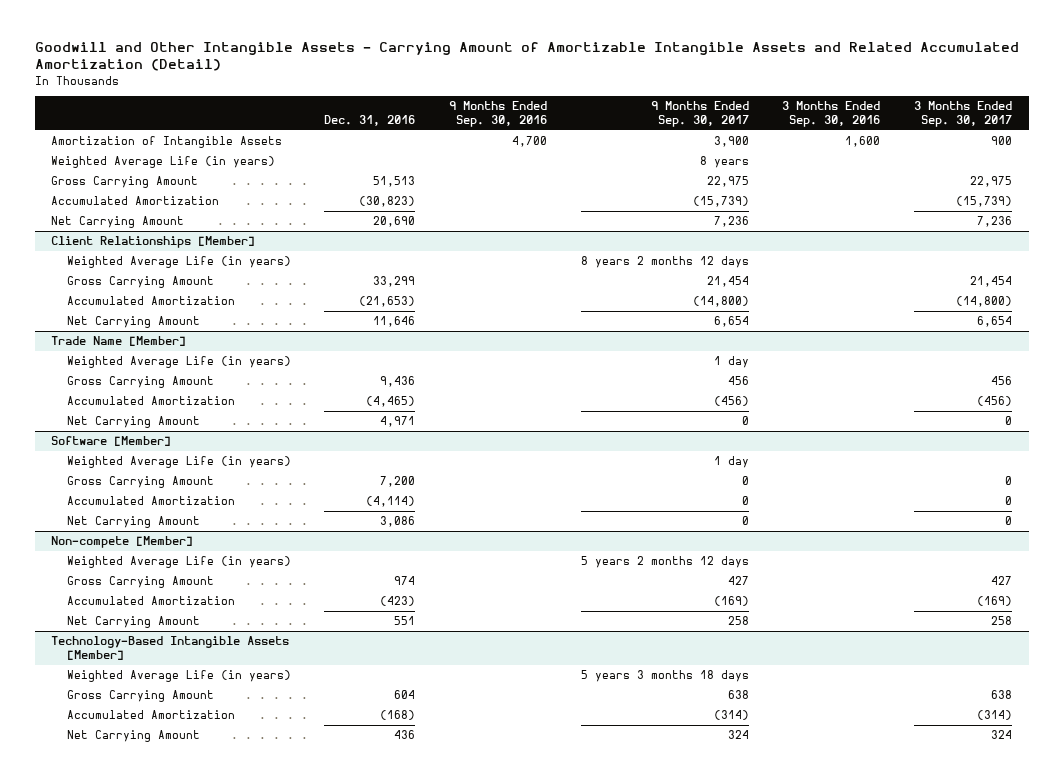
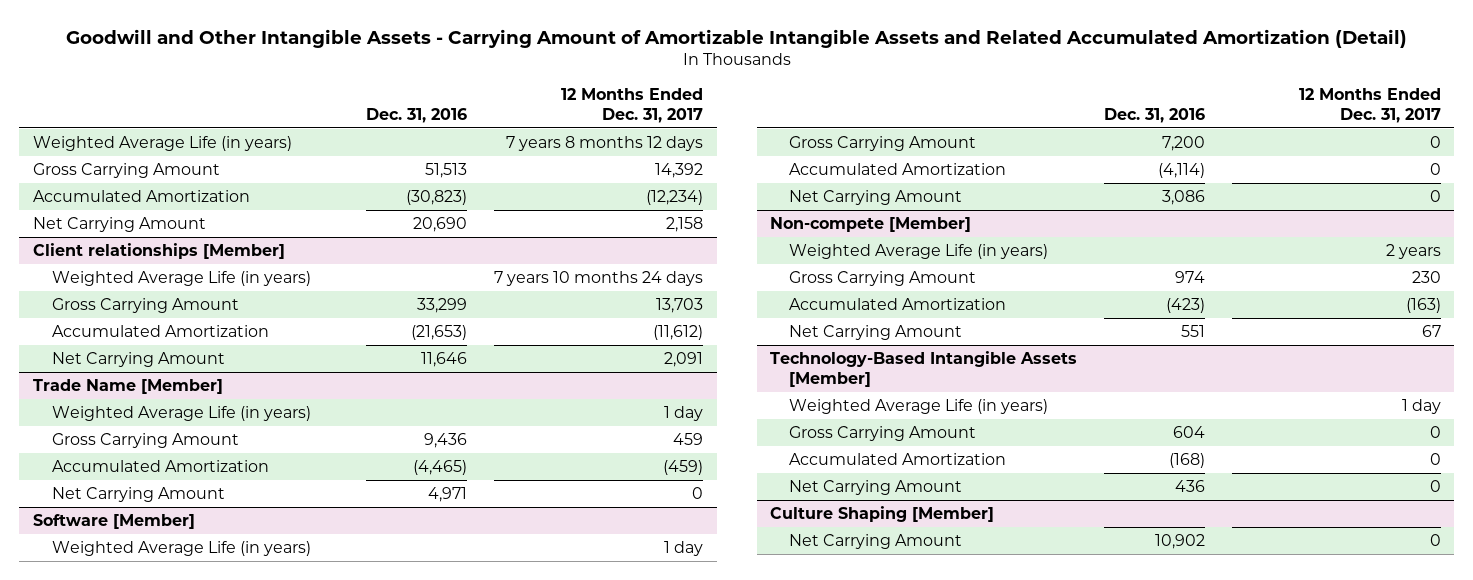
- | Dec. 31, 2016 | 9 Months Ended Sep. 30, 2016 | 9 Months Ended Sep. 30, 2017 | 3 Months Ended Sep. 30, 2016 | 3 Months Ended Sep. 30, 2017
+ | Dec. 31, 2016 | 12 Months Ended Dec. 31, 2017
- Amortization of Intangible Assets | | 4,700 | 3,900 | 1,600 | 900
- Client Relationships [Member]
+ Client relationships [Member]
+ Culture Shaping [Member]
+ Net Carrying Amount | 10,902 | 0

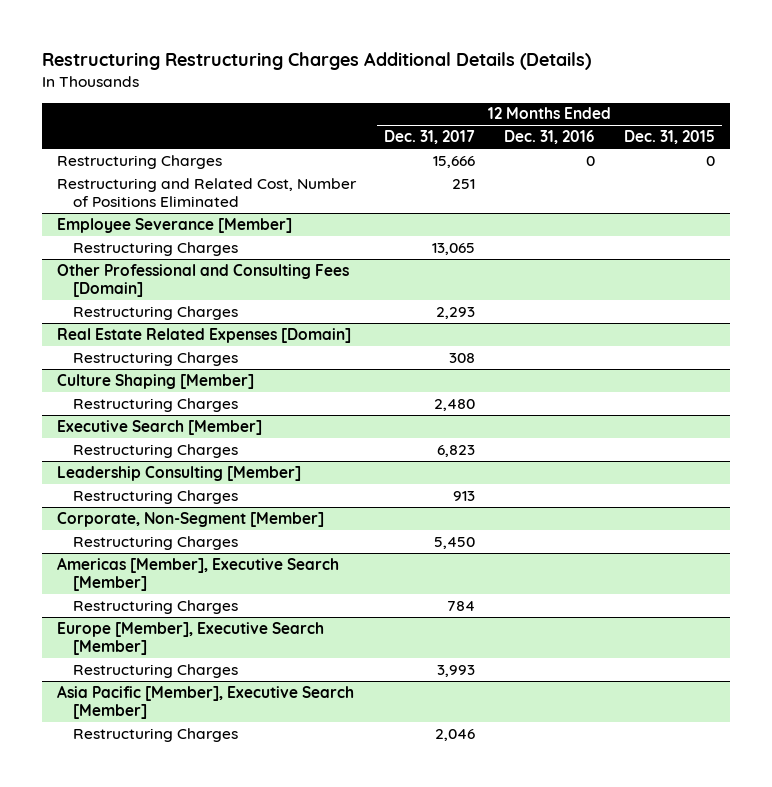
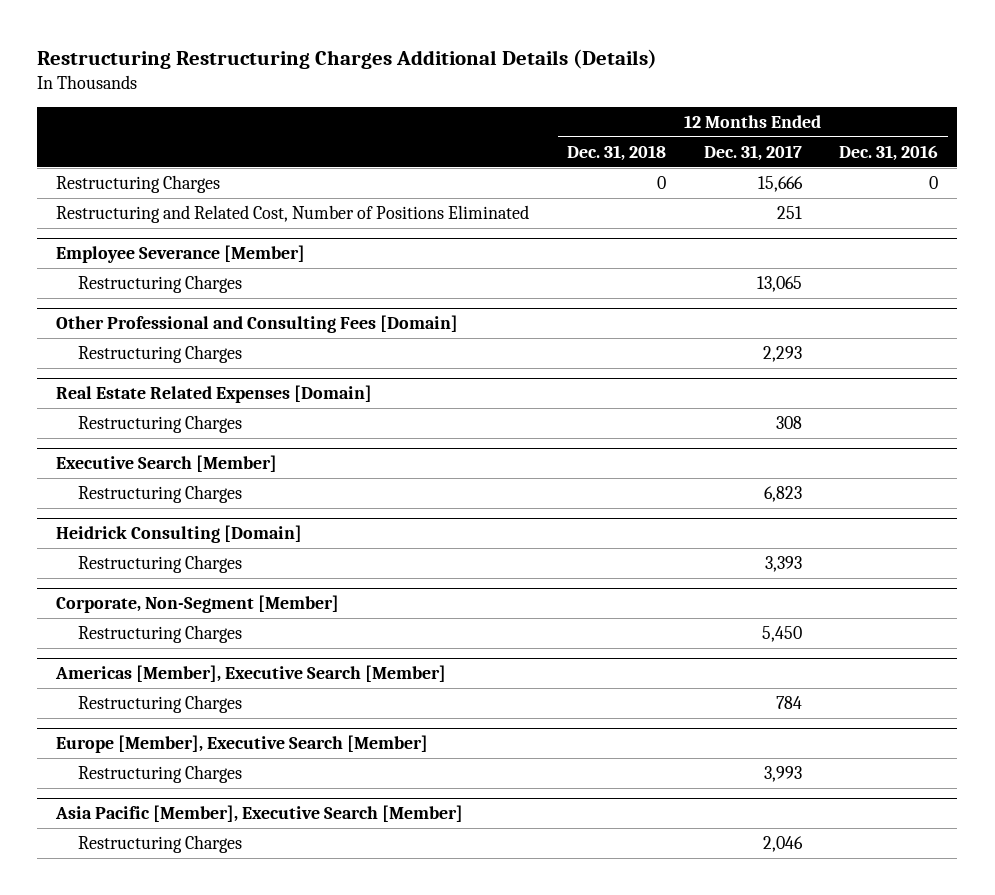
- | 12 Months Ended Dec. 31, 2017 | 12 Months Ended Dec. 31, 2016 | 12 Months Ended Dec. 31, 2015
+ | 12 Months Ended Dec. 31, 2018 | 12 Months Ended Dec. 31, 2017 | 12 Months Ended Dec. 31, 2016
- Culture Shaping [Member]
- Restructuring Charges | 2,480 | |
- Leadership Consulting [Member]
- Restructuring Charges | 913 | |
+ Heidrick Consulting [Domain]
+ Restructuring Charges | | 3,393 |

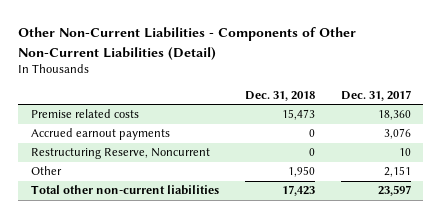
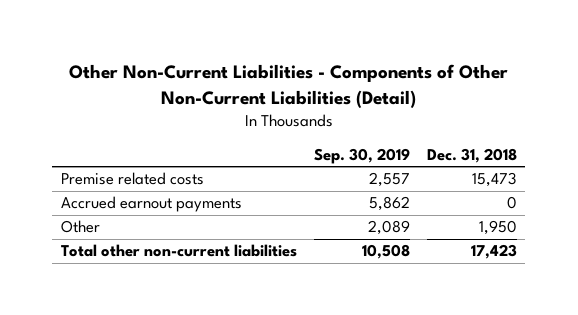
- | Dec. 31, 2018 | Dec. 31, 2017
+ | Sep. 30, 2019 | Dec. 31, 2018
- Restructuring Reserve, Noncurrent | 0 | 10

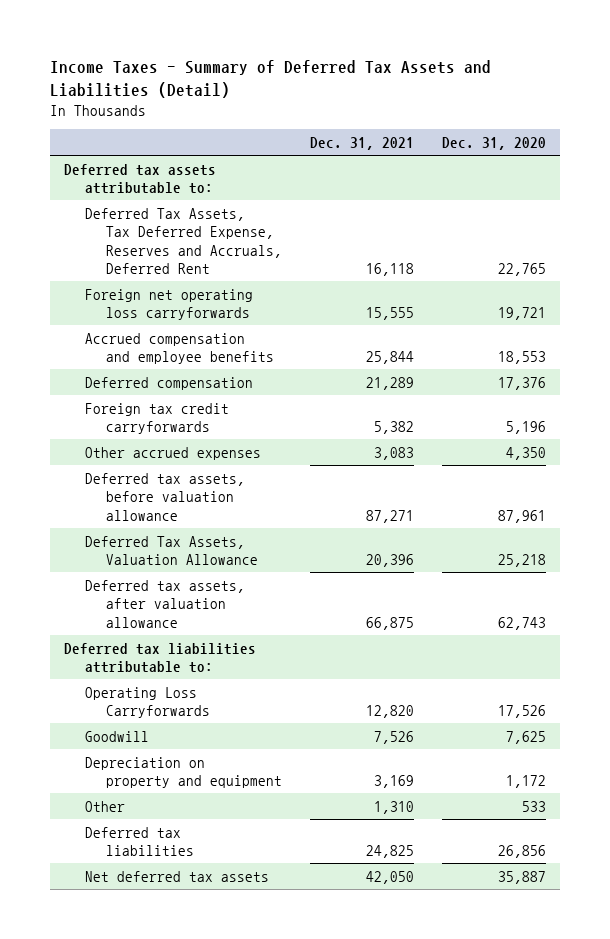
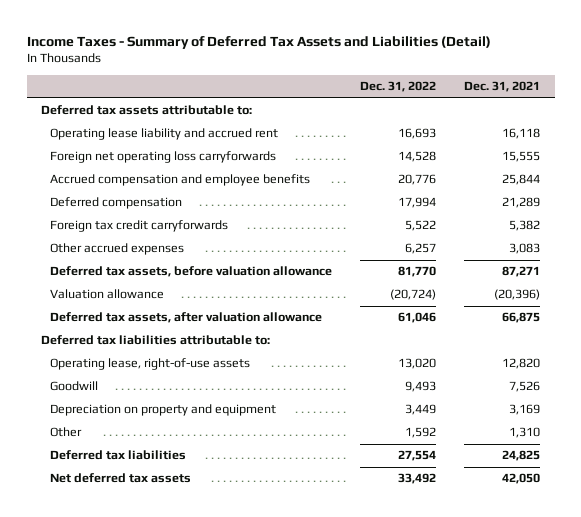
- | Dec. 31, 2021 | Dec. 31, 2020
+ | Dec. 31, 2022 | Dec. 31, 2021
- Deferred Tax Assets, Tax Deferred Expense, Reserves and Accruals, Deferred Rent | 16,118 | 22,765
+ Operating lease liability and accrued rent | 16,693 | 16,118
- Deferred Tax Assets, Valuation Allowance | 20,396 | 25,218
+ Valuation allowance | (20,724) | (20,396)
- Operating Loss Carryforwards | 12,820 | 17,526
+ Operating lease, right-of-use assets | 13,020 | 12,820

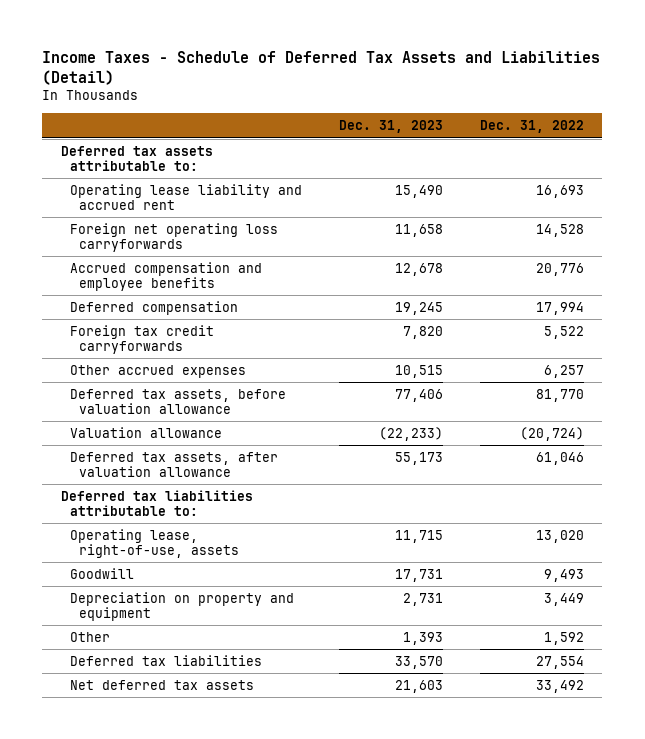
- Income Taxes - Summary of Deferred Tax Assets and Liabilities (Detail)
+ Income Taxes - Schedule of Deferred Tax Assets and Liabilities (Detail)
- | Dec. 31, 2022 | Dec. 31, 2021
+ | Dec. 31, 2023 | Dec. 31, 2022
- Operating lease, right-of-use assets | 13,020 | 12,820
+ Operating lease, right-of-use, assets | 11,715 | 13,020

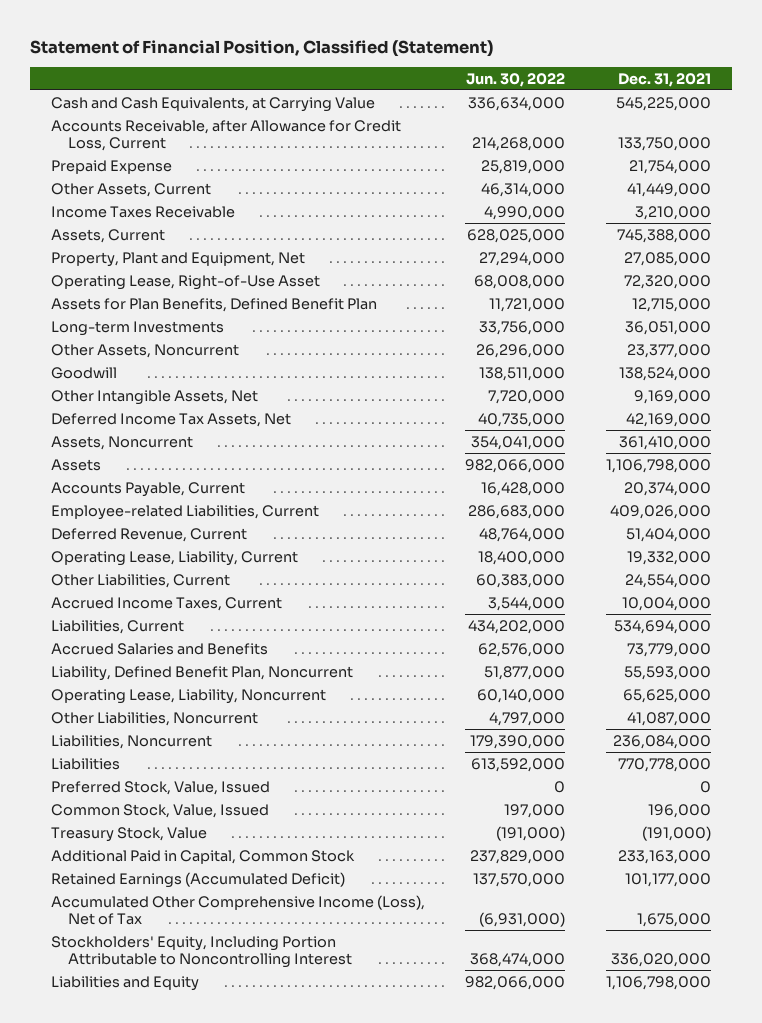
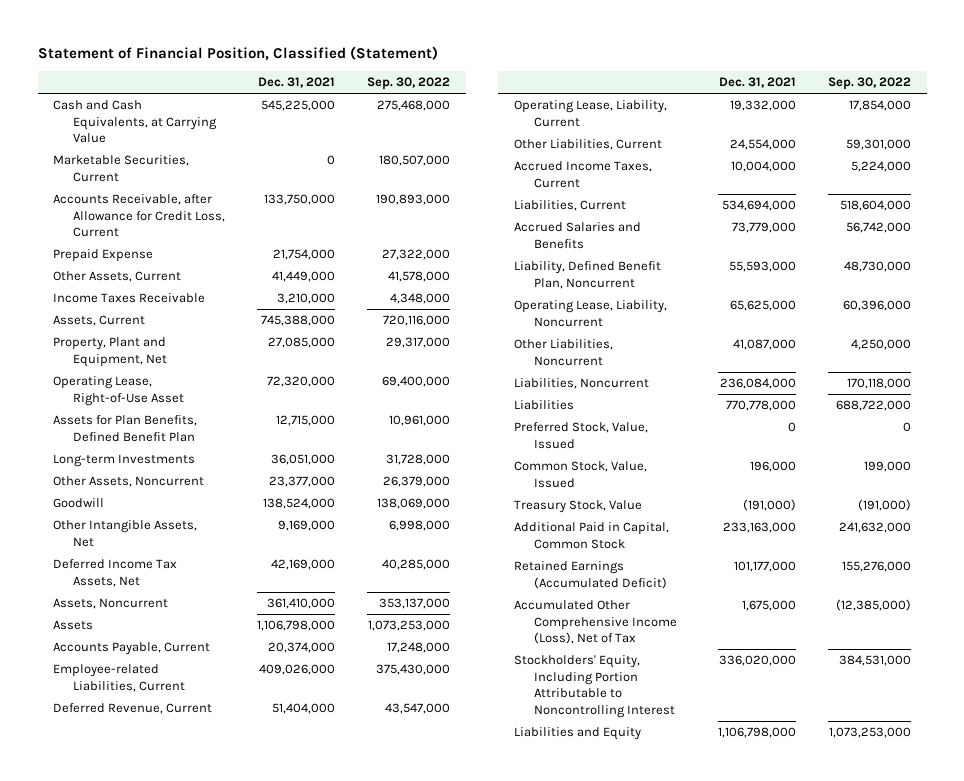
- | Jun. 30, 2022 | Dec. 31, 2021
+ | Dec. 31, 2021 | Sep. 30, 2022
+ Marketable Securities, Current | 0 | 180,507,000

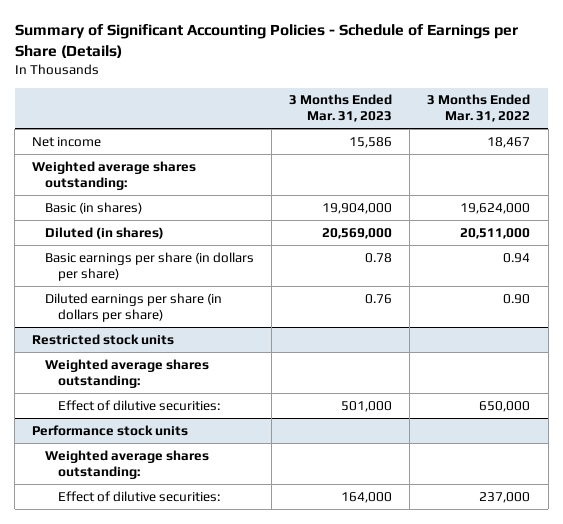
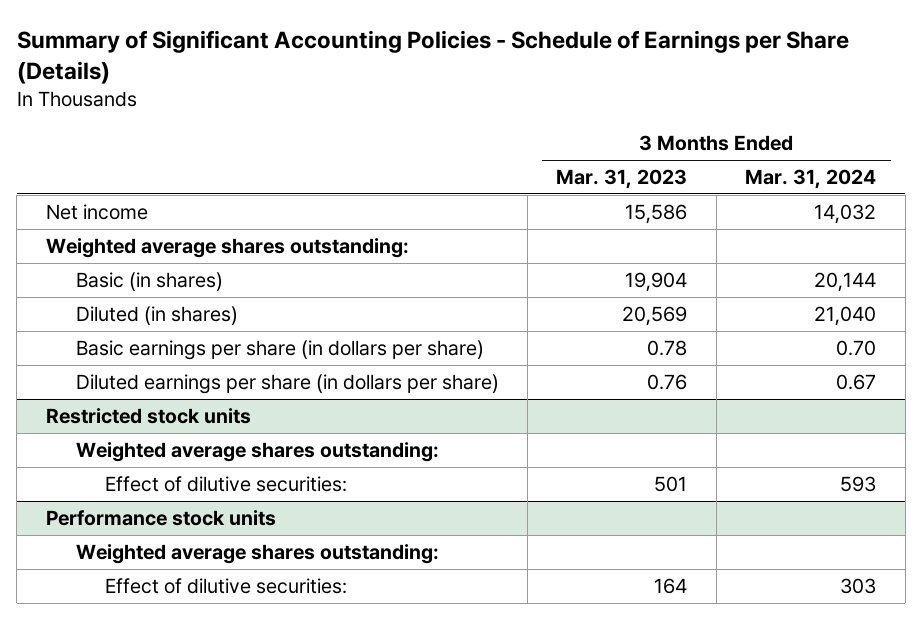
- | 3 Months Ended Mar. 31, 2023 | 3 Months Ended Mar. 31, 2022
+ | 3 Months Ended Mar. 31, 2023 | 3 Months Ended Mar. 31, 2024
- Basic (in shares) | 19,904,000 | 19,624,000
- Diluted (in shares) | 20,569,000 | 20,511,000
+ Basic (in shares) | 19,904 | 20,144
+ Diluted (in shares) | 20,569 | 21,040
@ Restricted stock units
- Effect of dilutive securities: | 501,000 | 650,000
+ Effect of dilutive securities: | 501 | 593
@ Performance stock units
- Effect of dilutive securities: | 164,000 | 237,000
+ Effect of dilutive securities: | 164 | 303

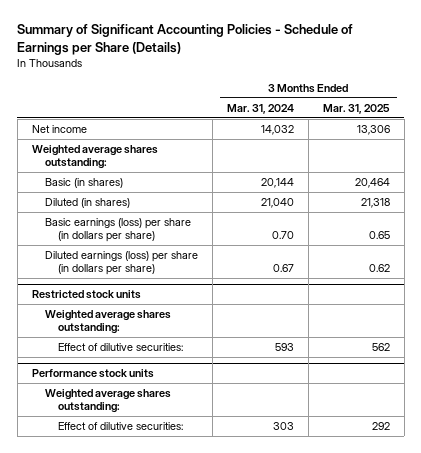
- | 3 Months Ended Mar. 31, 2023 | 3 Months Ended Mar. 31, 2024
+ | 3 Months Ended Mar. 31, 2024 | 3 Months Ended Mar. 31, 2025
- Basic earnings per share (in dollars per share) | 0.78 | 0.70
- Diluted earnings per share (in dollars per share) | 0.76 | 0.67
+ Basic earnings (loss) per share (in dollars per share) | 0.70 | 0.65
+ Diluted earnings (loss) per share (in dollars per share) | 0.67 | 0.62

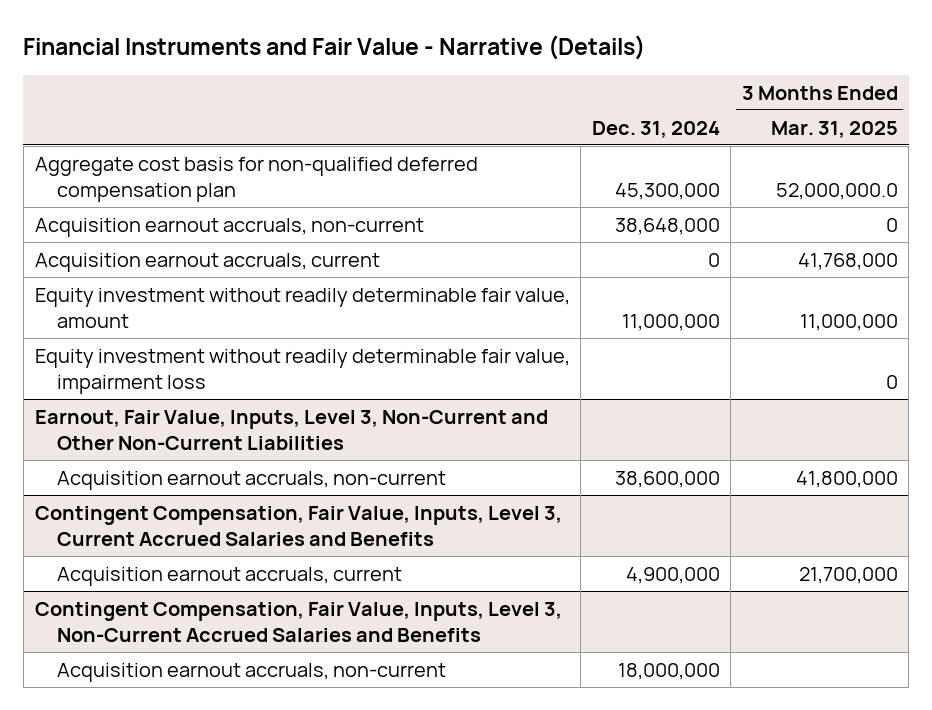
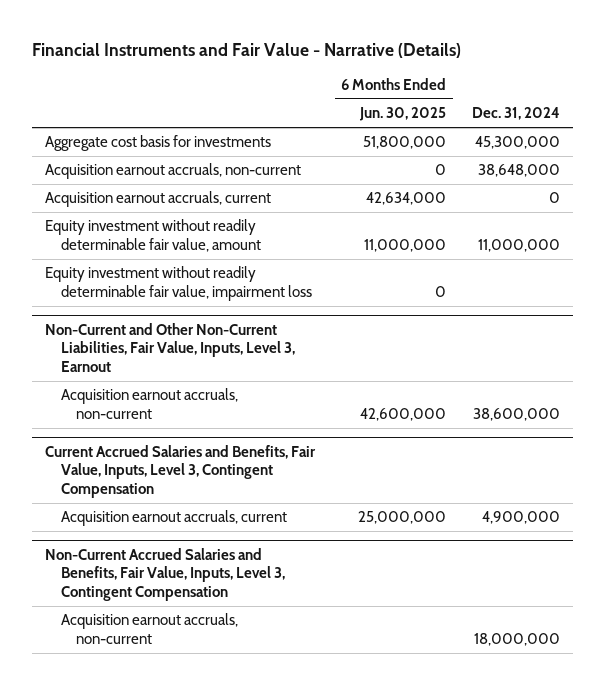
- | Dec. 31, 2024 | 3 Months Ended Mar. 31, 2025
+ | 6 Months Ended Jun. 30, 2025 | Dec. 31, 2024
- Aggregate cost basis for non-qualified deferred compensation plan | 45,300,000 | 52,000,000.0
+ Aggregate cost basis for investments | 51,800,000 | 45,300,000
- Earnout, Fair Value, Inputs, Level 3, Non-Current and Other Non-Current Liabilities
+ Non-Current and Other Non-Current Liabilities, Fair Value, Inputs, Level 3, Earnout
- Contingent Compensation, Fair Value, Inputs, Level 3, Current Accrued Salaries and Benefits
+ Current Accrued Salaries and Benefits, Fair Value, Inputs, Level 3, Contingent Compensation
- Contingent Compensation, Fair Value, Inputs, Level 3, Non-Current Accrued Salaries and Benefits
+ Non-Current Accrued Salaries and Benefits, Fair Value, Inputs, Level 3, Contingent Compensation

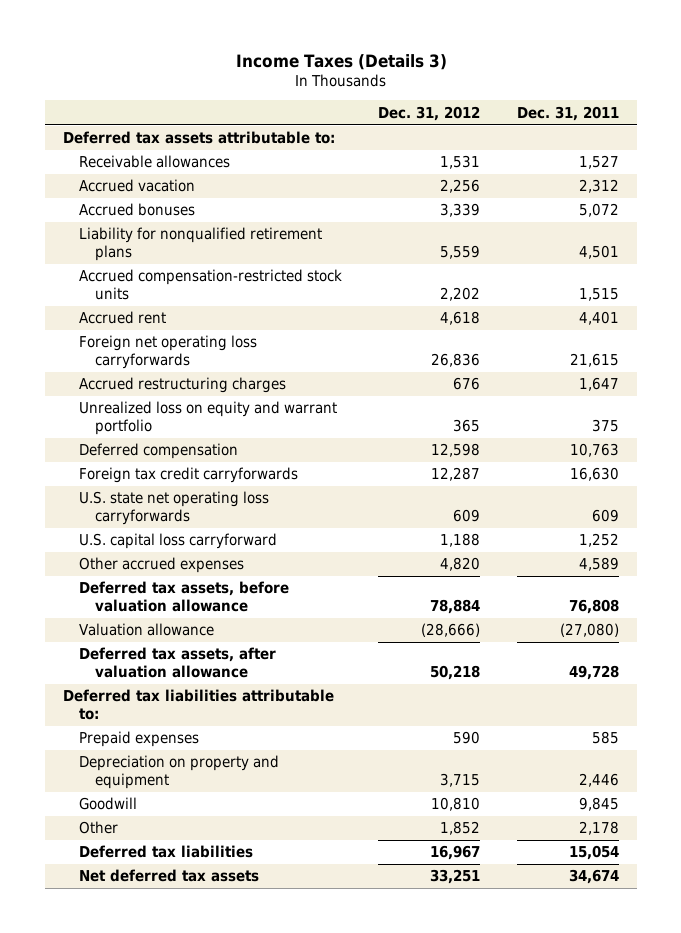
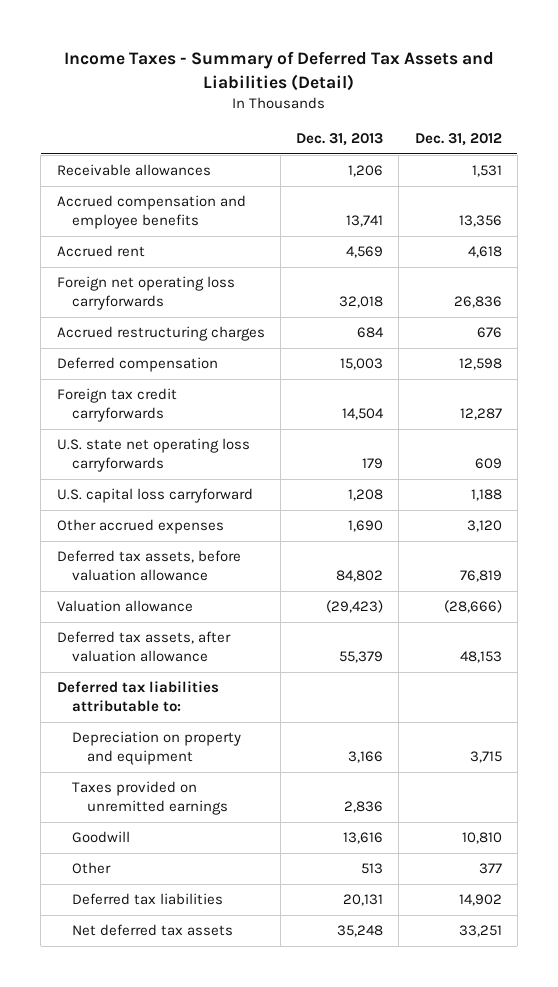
- Income Taxes (Details 3)
+ Income Taxes - Summary of Deferred Tax Assets and Liabilities (Detail)
- | Dec. 31, 2012 | Dec. 31, 2011
+ | Dec. 31, 2013 | Dec. 31, 2012
- Deferred tax assets attributable to:
- Accrued vacation | 2,256 | 2,312
- Accrued bonuses | 3,339 | 5,072
- Liability for nonqualified retirement plans | 5,559 | 4,501
- Accrued compensation-restricted stock units | 2,202 | 1,515
+ Accrued compensation and employee benefits | 13,741 | 13,356
- Unrealized loss on equity and warrant portfolio | 365 | 375
- Other accrued expenses | 4,820 | 4,589
- Deferred tax assets, before valuation allowance | 78,884 | 76,808
+ Other accrued expenses | 1,690 | 3,120
+ Deferred tax assets, before valuation allowance | 84,802 | 76,819
- Deferred tax assets, after valuation allowance | 50,218 | 49,728
+ Deferred tax assets, after valuation allowance | 55,379 | 48,153
- Prepaid expenses | 590 | 585
+ Taxes provided on unremitted earnings | 2,836 |
- Other | 1,852 | 2,178
- Deferred tax liabilities | 16,967 | 15,054
+ Other | 513 | 377
+ Deferred tax liabilities | 20,131 | 14,902

